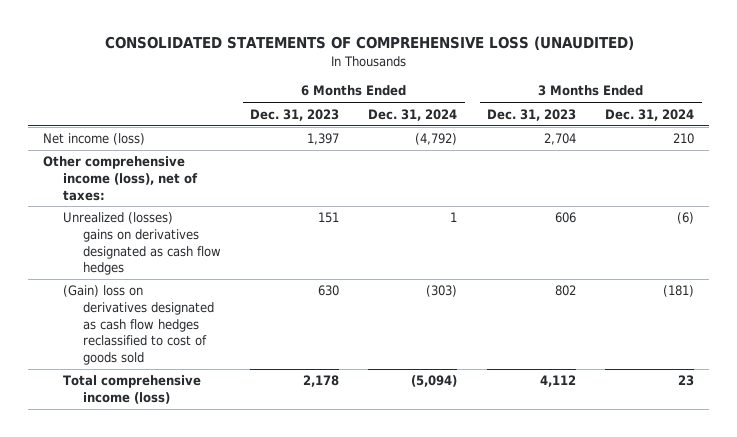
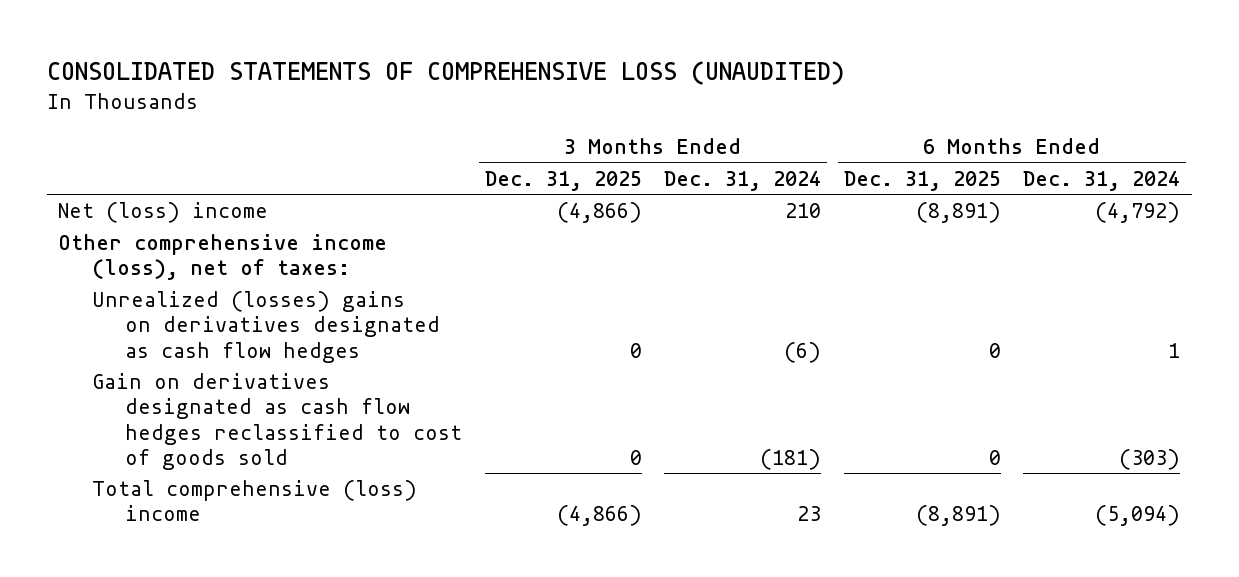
- | 6 Months Ended Dec. 31, 2023 | 6 Months Ended Dec. 31, 2024 | 3 Months Ended Dec. 31, 2023 | 3 Months Ended Dec. 31, 2024
+ | 3 Months Ended Dec. 31, 2025 | 3 Months Ended Dec. 31, 2024 | 6 Months Ended Dec. 31, 2025 | 6 Months Ended Dec. 31, 2024
- Net income (loss) | 1,397 | (4,792) | 2,704 | 210
+ Net (loss) income | (4,866) | 210 | (8,891) | (4,792)
- (Gain) loss on derivatives designated as cash flow hedges reclassified to cost of goods sold | 630 | (303) | 802 | (181)
- Total comprehensive income (loss) | 2,178 | (5,094) | 4,112 | 23
+ Gain on derivatives designated as cash flow hedges reclassified to cost of goods sold | 0 | (181) | 0 | (303)
+ Total comprehensive (loss) income | (4,866) | 23 | (8,891) | (5,094)

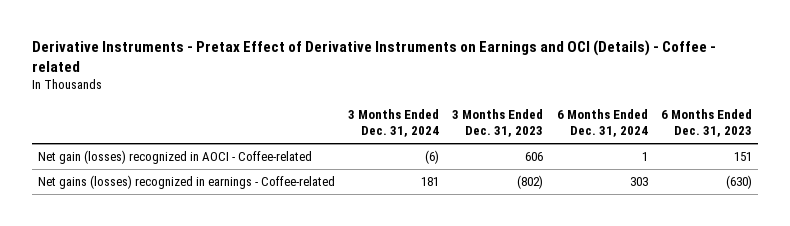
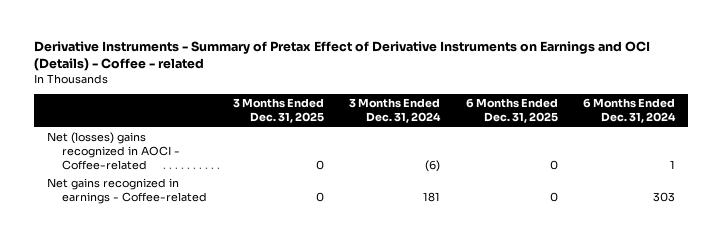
- Derivative Instruments - Pretax Effect of Derivative Instruments on Earnings and OCI (Details) - Coffee - related
+ Derivative Instruments - Summary of Pretax Effect of Derivative Instruments on Earnings and OCI (Details) - Coffee - related
- | 3 Months Ended Dec. 31, 2024 | 3 Months Ended Dec. 31, 2023 | 6 Months Ended Dec. 31, 2024 | 6 Months Ended Dec. 31, 2023
+ | 3 Months Ended Dec. 31, 2025 | 3 Months Ended Dec. 31, 2024 | 6 Months Ended Dec. 31, 2025 | 6 Months Ended Dec. 31, 2024
- Net gain (losses) recognized in AOCI - Coffee-related | (6) | 606 | 1 | 151
- Net gains (losses) recognized in earnings - Coffee-related | 181 | (802) | 303 | (630)
+ Net (losses) gains recognized in AOCI - Coffee-related | 0 | (6) | 0 | 1
+ Net gains recognized in earnings - Coffee-related | 0 | 181 | 0 | 303

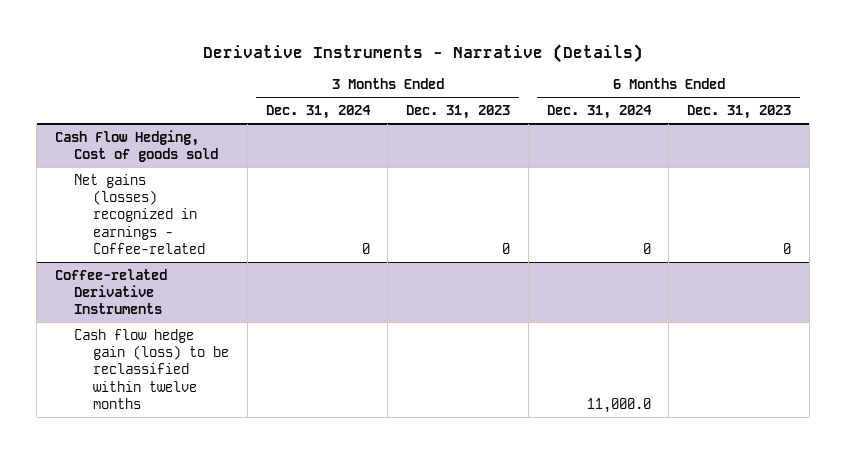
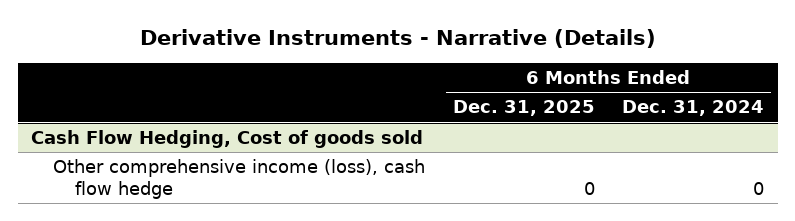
- | 3 Months Ended Dec. 31, 2024 | 3 Months Ended Dec. 31, 2023 | 6 Months Ended Dec. 31, 2024 | 6 Months Ended Dec. 31, 2023
+ | 6 Months Ended Dec. 31, 2025 | 6 Months Ended Dec. 31, 2024
@ Cash Flow Hedging, Cost of goods sold
- Net gains (losses) recognized in earnings - Coffee-related | 0 | 0 | 0 | 0
- Coffee-related Derivative Instruments
- Cash flow hedge gain (loss) to be reclassified within twelve months | | | 11,000.0 |
@ Cash Flow Hedging, Cost of goods sold
+ Other comprehensive income (loss), cash flow hedge | 0 | 0

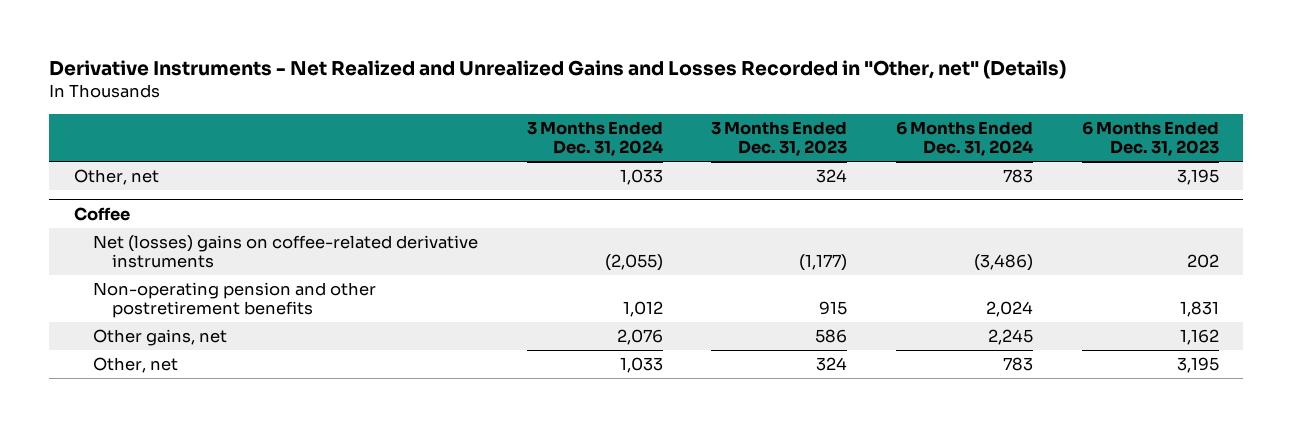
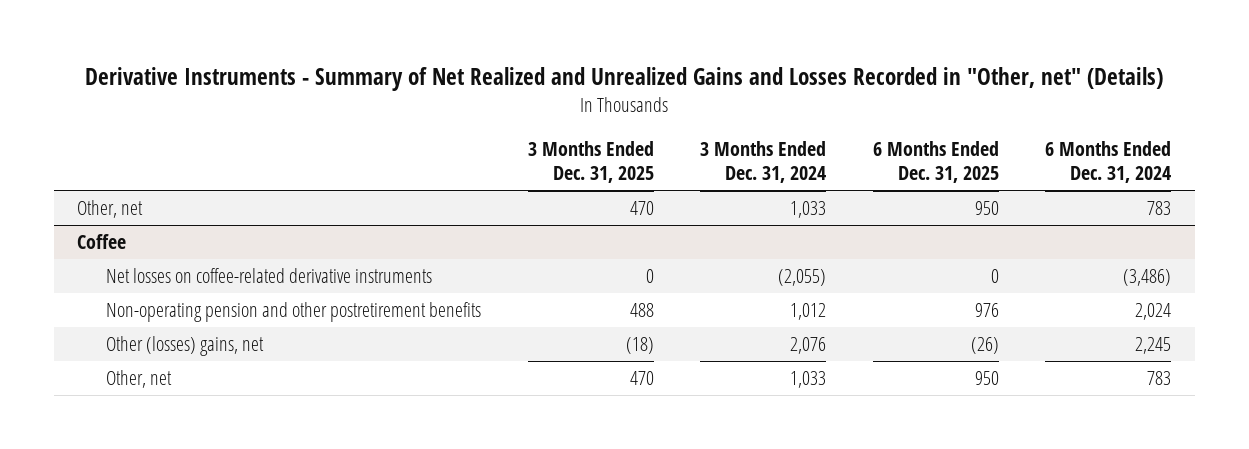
- Derivative Instruments - Net Realized and Unrealized Gains and Losses Recorded in "Other, net" (Details)
+ Derivative Instruments - Summary of Net Realized and Unrealized Gains and Losses Recorded in "Other, net" (Details)
- | 3 Months Ended Dec. 31, 2024 | 3 Months Ended Dec. 31, 2023 | 6 Months Ended Dec. 31, 2024 | 6 Months Ended Dec. 31, 2023
+ | 3 Months Ended Dec. 31, 2025 | 3 Months Ended Dec. 31, 2024 | 6 Months Ended Dec. 31, 2025 | 6 Months Ended Dec. 31, 2024
@ Coffee
- Net (losses) gains on coffee-related derivative instruments | (2,055) | (1,177) | (3,486) | 202
+ Net losses on coffee-related derivative instruments | 0 | (2,055) | 0 | (3,486)
- Other gains, net | 2,076 | 586 | 2,245 | 1,162
+ Other (losses) gains, net | (18) | 2,076 | (26) | 2,245

